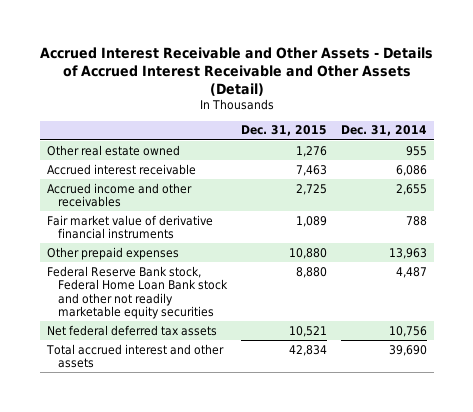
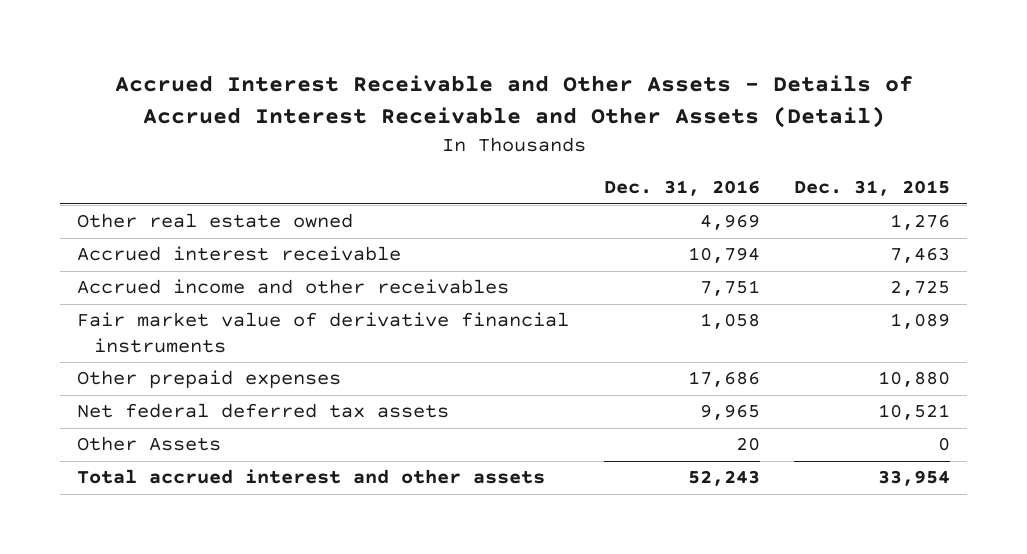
- | Dec. 31, 2015 | Dec. 31, 2014
+ | Dec. 31, 2016 | Dec. 31, 2015
- Federal Reserve Bank stock, Federal Home Loan Bank stock and other not readily marketable equity securities | 8,880 | 4,487
- Total accrued interest and other assets | 42,834 | 39,690
+ Other Assets | 20 | 0
+ Total accrued interest and other assets | 52,243 | 33,954

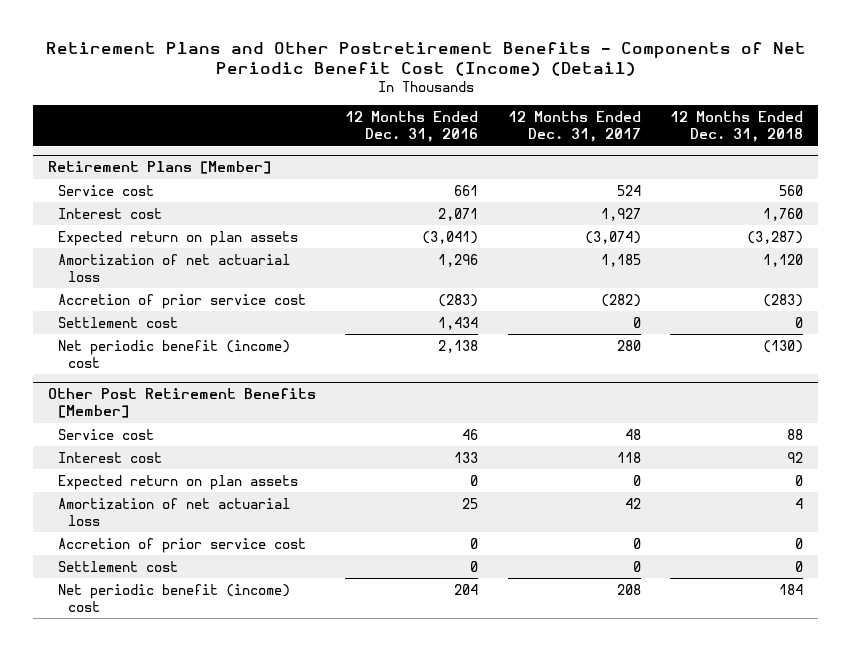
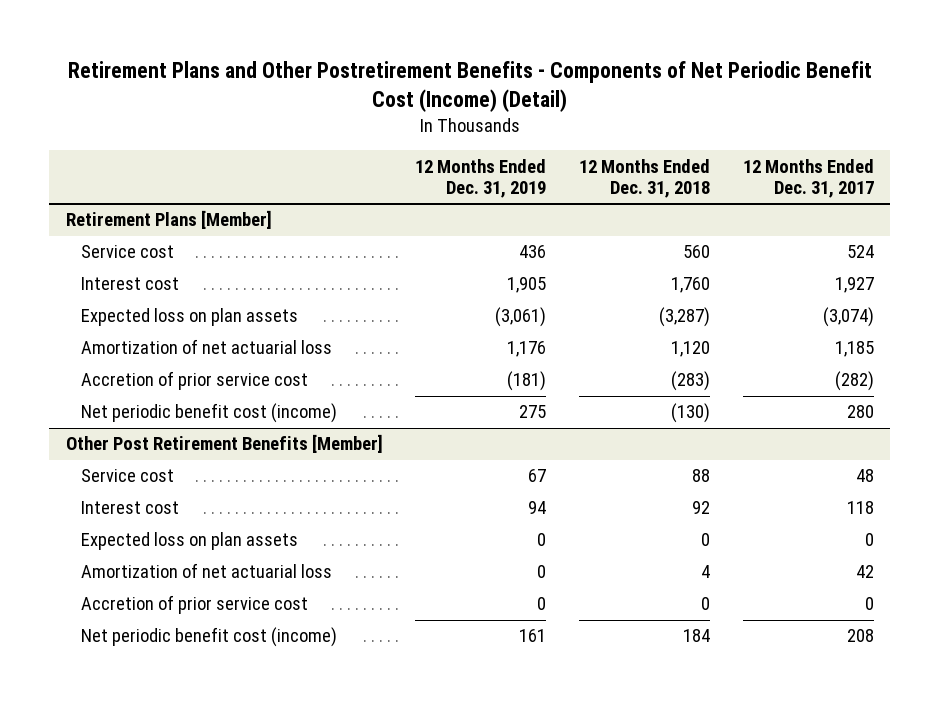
- | 12 Months Ended Dec. 31, 2016 | 12 Months Ended Dec. 31, 2017 | 12 Months Ended Dec. 31, 2018
+ | 12 Months Ended Dec. 31, 2019 | 12 Months Ended Dec. 31, 2018 | 12 Months Ended Dec. 31, 2017
@ Retirement Plans [Member]
- Expected return on plan assets | (3,041) | (3,074) | (3,287)
+ Expected loss on plan assets | (3,061) | (3,287) | (3,074)
- Settlement cost | 1,434 | 0 | 0
- Net periodic benefit (income) cost | 2,138 | 280 | (130)
+ Net periodic benefit cost (income) | 275 | (130) | 280
@ Other Post Retirement Benefits [Member]
- Expected return on plan assets | 0 | 0 | 0
+ Expected loss on plan assets | 0 | 0 | 0
- Settlement cost | 0 | 0 | 0
- Net periodic benefit (income) cost | 204 | 208 | 184
+ Net periodic benefit cost (income) | 161 | 184 | 208

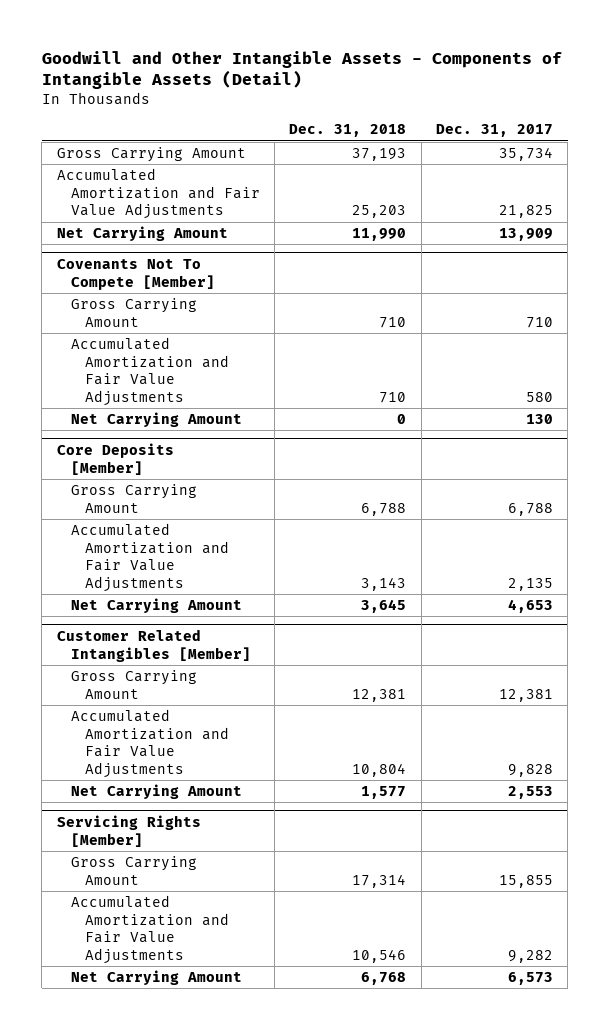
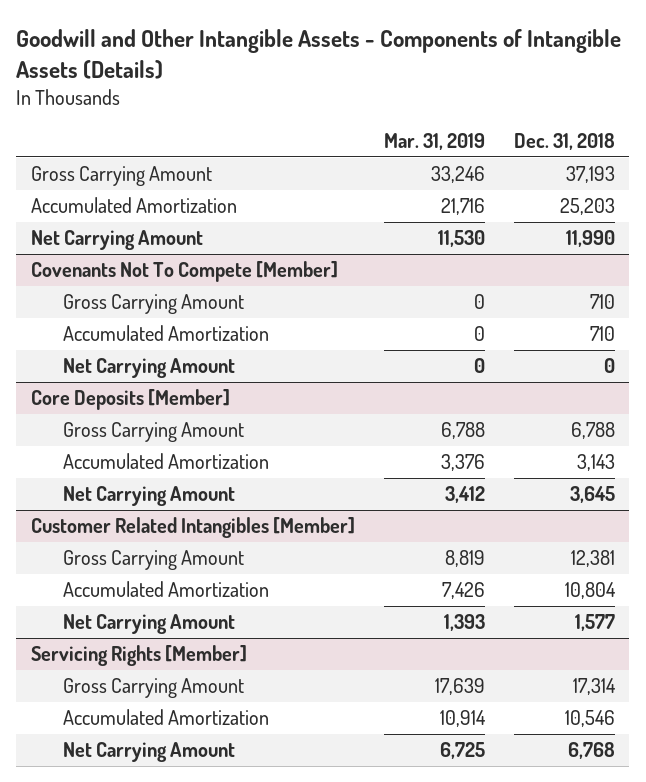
- Goodwill and Other Intangible Assets - Components of Intangible Assets (Detail)
+ Goodwill and Other Intangible Assets - Components of Intangible Assets (Details)
- | Dec. 31, 2018 | Dec. 31, 2017
+ | Mar. 31, 2019 | Dec. 31, 2018
- Accumulated Amortization and Fair Value Adjustments | 25,203 | 21,825
+ Accumulated Amortization | 21,716 | 25,203
@ Covenants Not To Compete [Member]
- Accumulated Amortization and Fair Value Adjustments | 710 | 580
+ Accumulated Amortization | 0 | 710
@ Core Deposits [Member]
- Accumulated Amortization and Fair Value Adjustments | 3,143 | 2,135
+ Accumulated Amortization | 3,376 | 3,143
@ Customer Related Intangibles [Member]
- Accumulated Amortization and Fair Value Adjustments | 10,804 | 9,828
+ Accumulated Amortization | 7,426 | 10,804
@ Servicing Rights [Member]
- Accumulated Amortization and Fair Value Adjustments | 10,546 | 9,282
+ Accumulated Amortization | 10,914 | 10,546

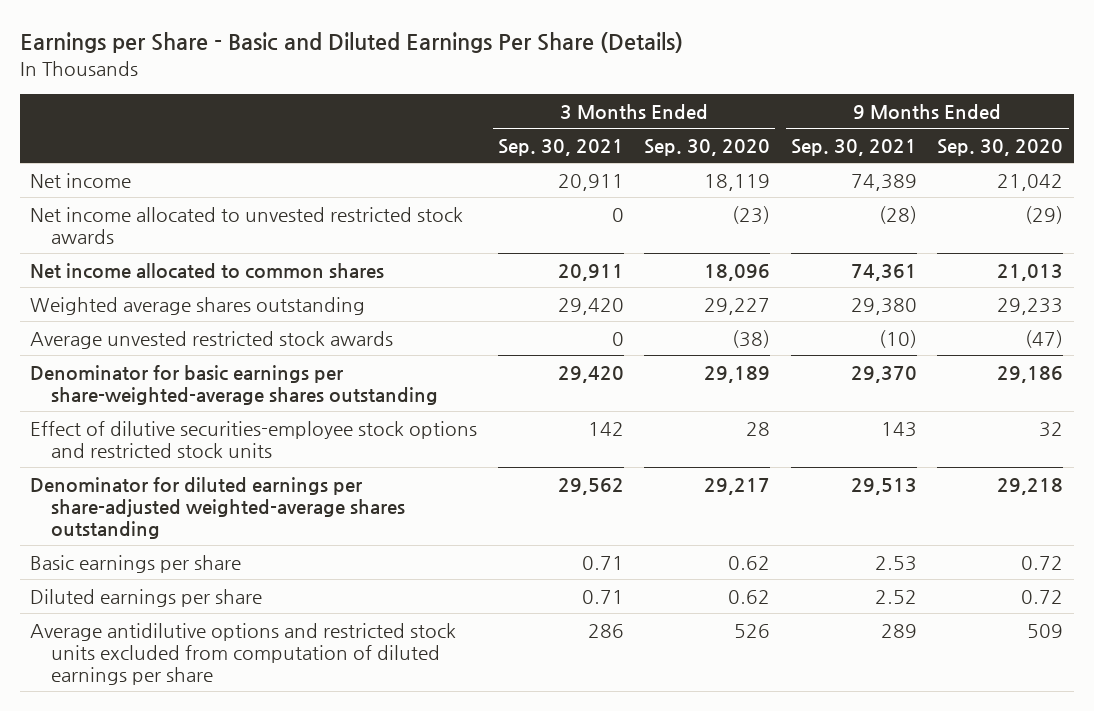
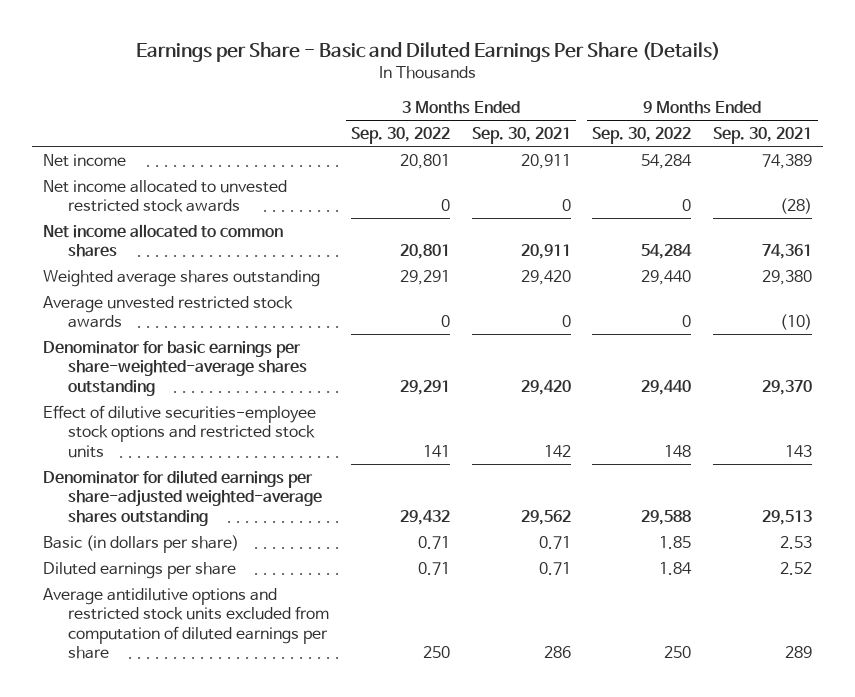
- | 3 Months Ended Sep. 30, 2021 | 3 Months Ended Sep. 30, 2020 | 9 Months Ended Sep. 30, 2021 | 9 Months Ended Sep. 30, 2020
+ | 3 Months Ended Sep. 30, 2022 | 3 Months Ended Sep. 30, 2021 | 9 Months Ended Sep. 30, 2022 | 9 Months Ended Sep. 30, 2021
- Basic earnings per share | 0.71 | 0.62 | 2.53 | 0.72
+ Basic (in dollars per share) | 0.71 | 0.71 | 1.85 | 2.53

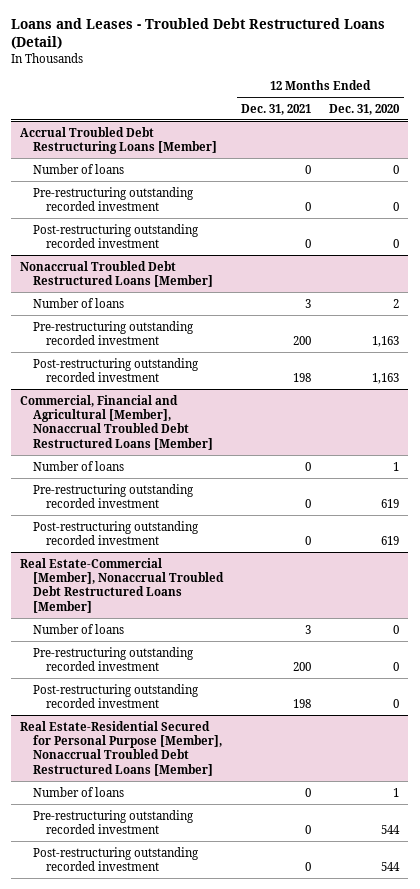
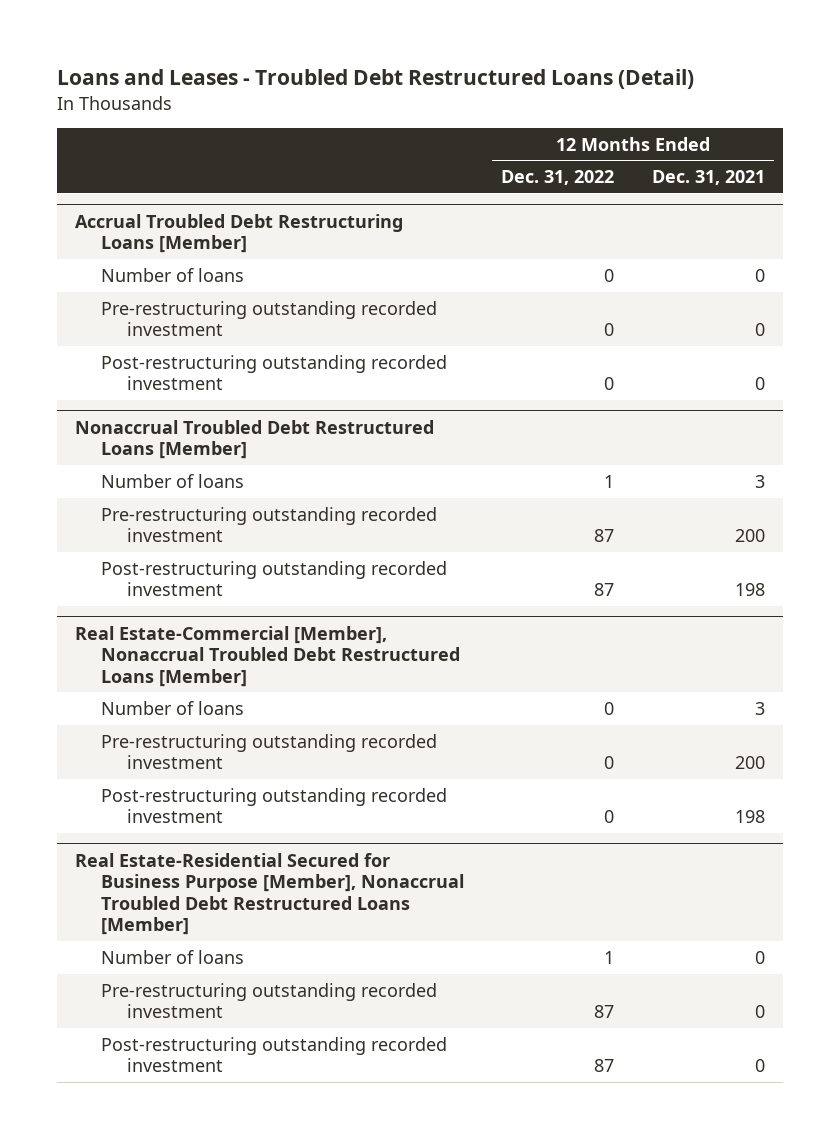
- | 12 Months Ended Dec. 31, 2021 | 12 Months Ended Dec. 31, 2020
+ | 12 Months Ended Dec. 31, 2022 | 12 Months Ended Dec. 31, 2021
- Commercial, Financial and Agricultural [Member], Nonaccrual Troubled Debt Restructured Loans [Member]
- Number of loans | 0 | 1
- Pre-restructuring outstanding recorded investment | 0 | 619
- Post-restructuring outstanding recorded investment | 0 | 619
- Real Estate-Residential Secured for Personal Purpose [Member], Nonaccrual Troubled Debt Restructured Loans [Member]
+ Real Estate-Residential Secured for Business Purpose [Member], Nonaccrual Troubled Debt Restructured Loans [Member]

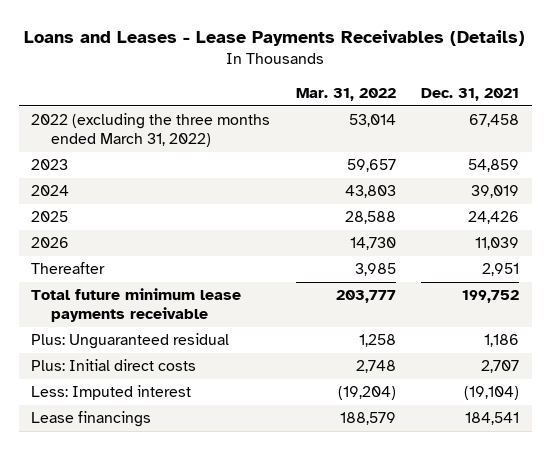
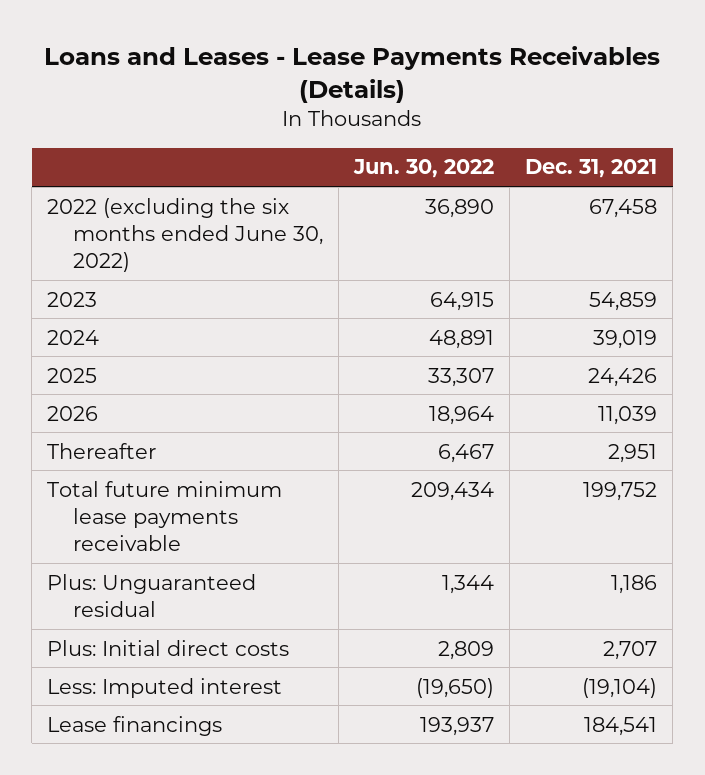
- | Mar. 31, 2022 | Dec. 31, 2021
+ | Jun. 30, 2022 | Dec. 31, 2021
- 2022 (excluding the three months ended March 31, 2022) | 53,014 | 67,458
+ 2022 (excluding the six months ended June 30, 2022) | 36,890 | 67,458

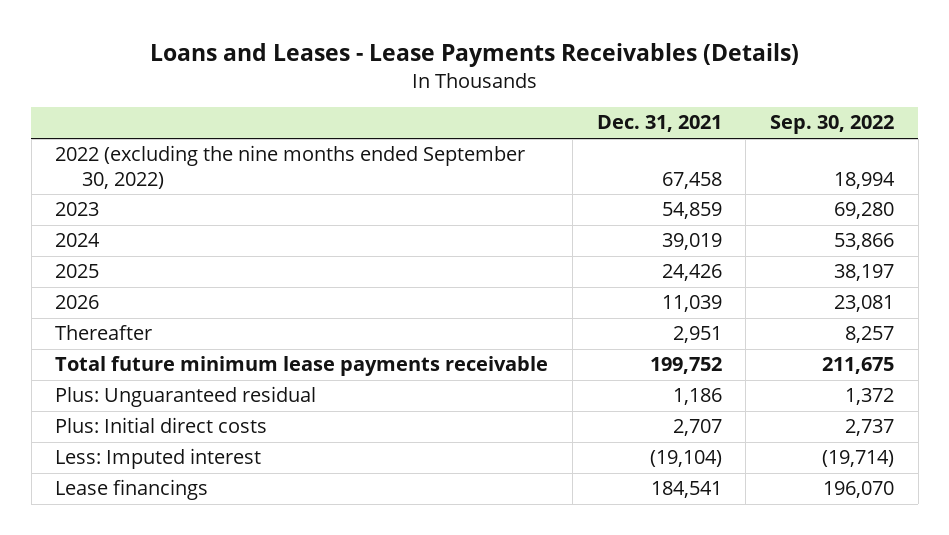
- | Jun. 30, 2022 | Dec. 31, 2021
+ | Dec. 31, 2021 | Sep. 30, 2022
- 2022 (excluding the six months ended June 30, 2022) | 36,890 | 67,458
+ 2022 (excluding the nine months ended September 30, 2022) | 67,458 | 18,994

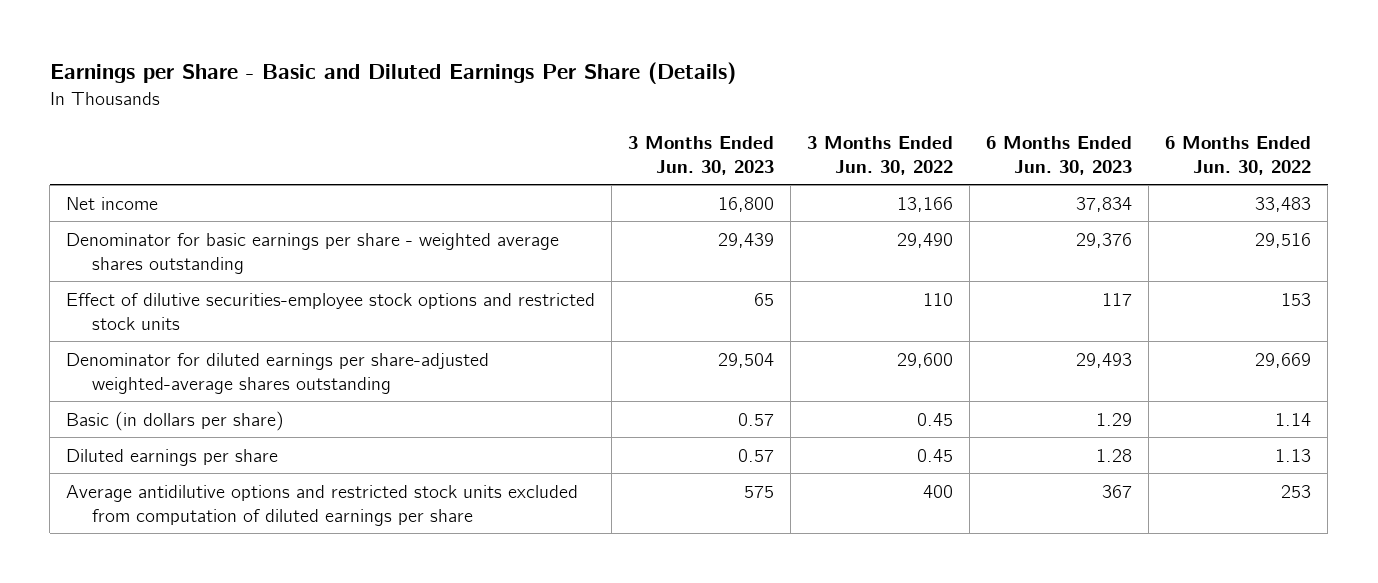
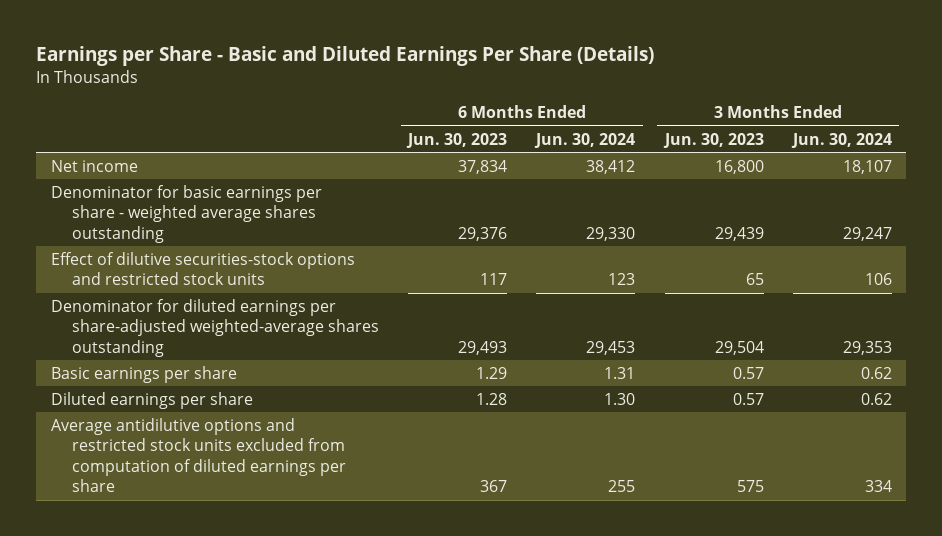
- | 3 Months Ended Jun. 30, 2023 | 3 Months Ended Jun. 30, 2022 | 6 Months Ended Jun. 30, 2023 | 6 Months Ended Jun. 30, 2022
+ | 6 Months Ended Jun. 30, 2023 | 6 Months Ended Jun. 30, 2024 | 3 Months Ended Jun. 30, 2023 | 3 Months Ended Jun. 30, 2024
- Effect of dilutive securities-employee stock options and restricted stock units | 65 | 110 | 117 | 153
+ Effect of dilutive securities-stock options and restricted stock units | 117 | 123 | 65 | 106
- Basic (in dollars per share) | 0.57 | 0.45 | 1.29 | 1.14
+ Basic earnings per share | 1.29 | 1.31 | 0.57 | 0.62

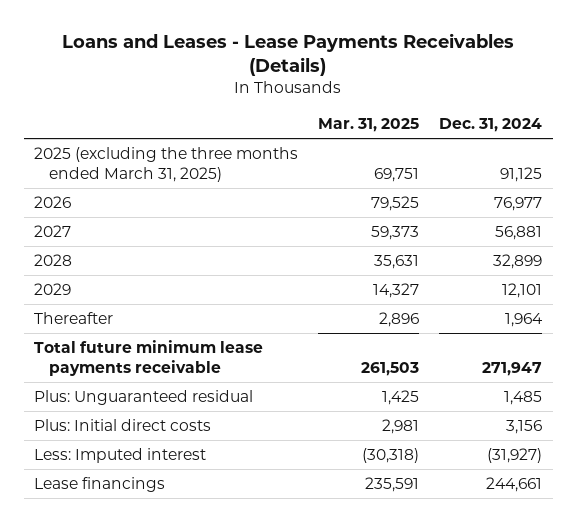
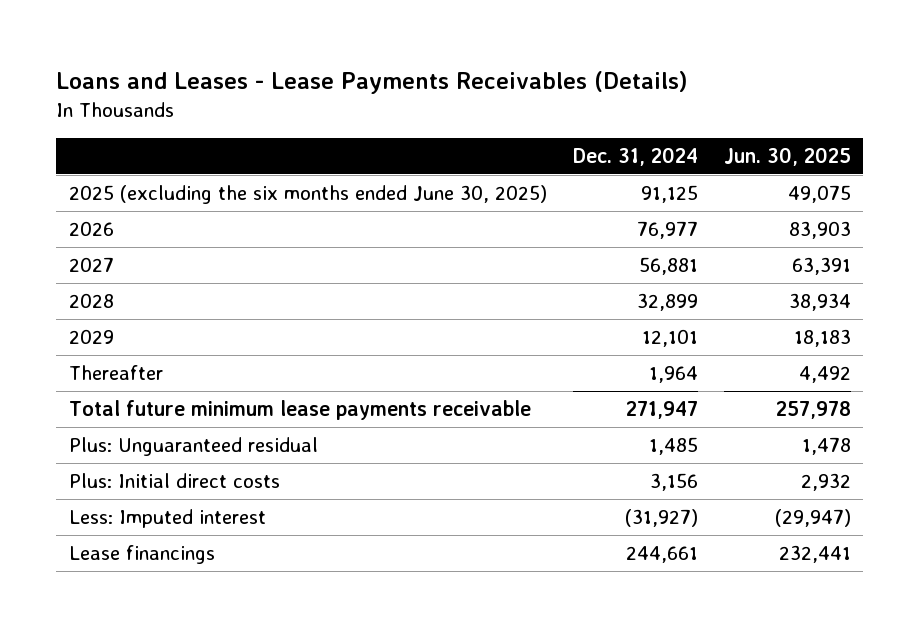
- | Mar. 31, 2025 | Dec. 31, 2024
+ | Dec. 31, 2024 | Jun. 30, 2025
- 2025 (excluding the three months ended March 31, 2025) | 69,751 | 91,125
+ 2025 (excluding the six months ended June 30, 2025) | 91,125 | 49,075

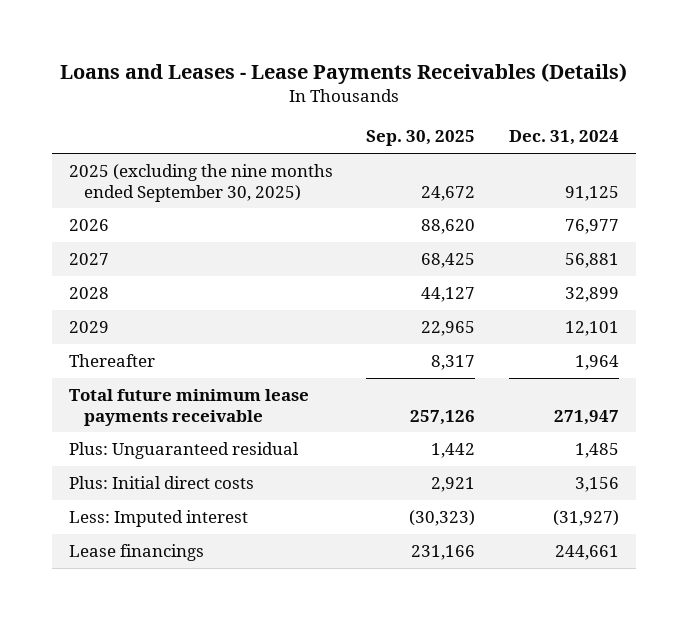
- | Dec. 31, 2024 | Jun. 30, 2025
+ | Sep. 30, 2025 | Dec. 31, 2024
- 2025 (excluding the six months ended June 30, 2025) | 91,125 | 49,075
+ 2025 (excluding the nine months ended September 30, 2025) | 24,672 | 91,125

